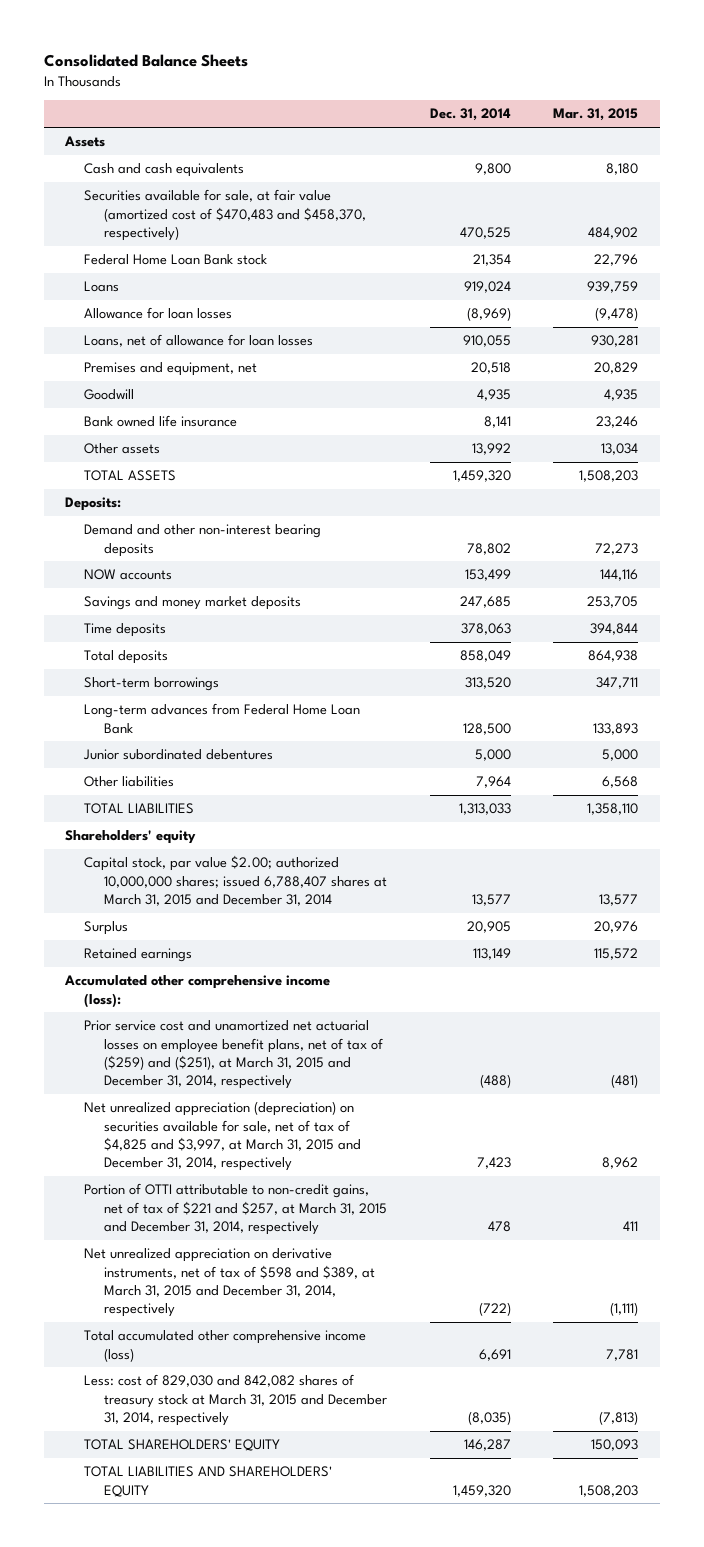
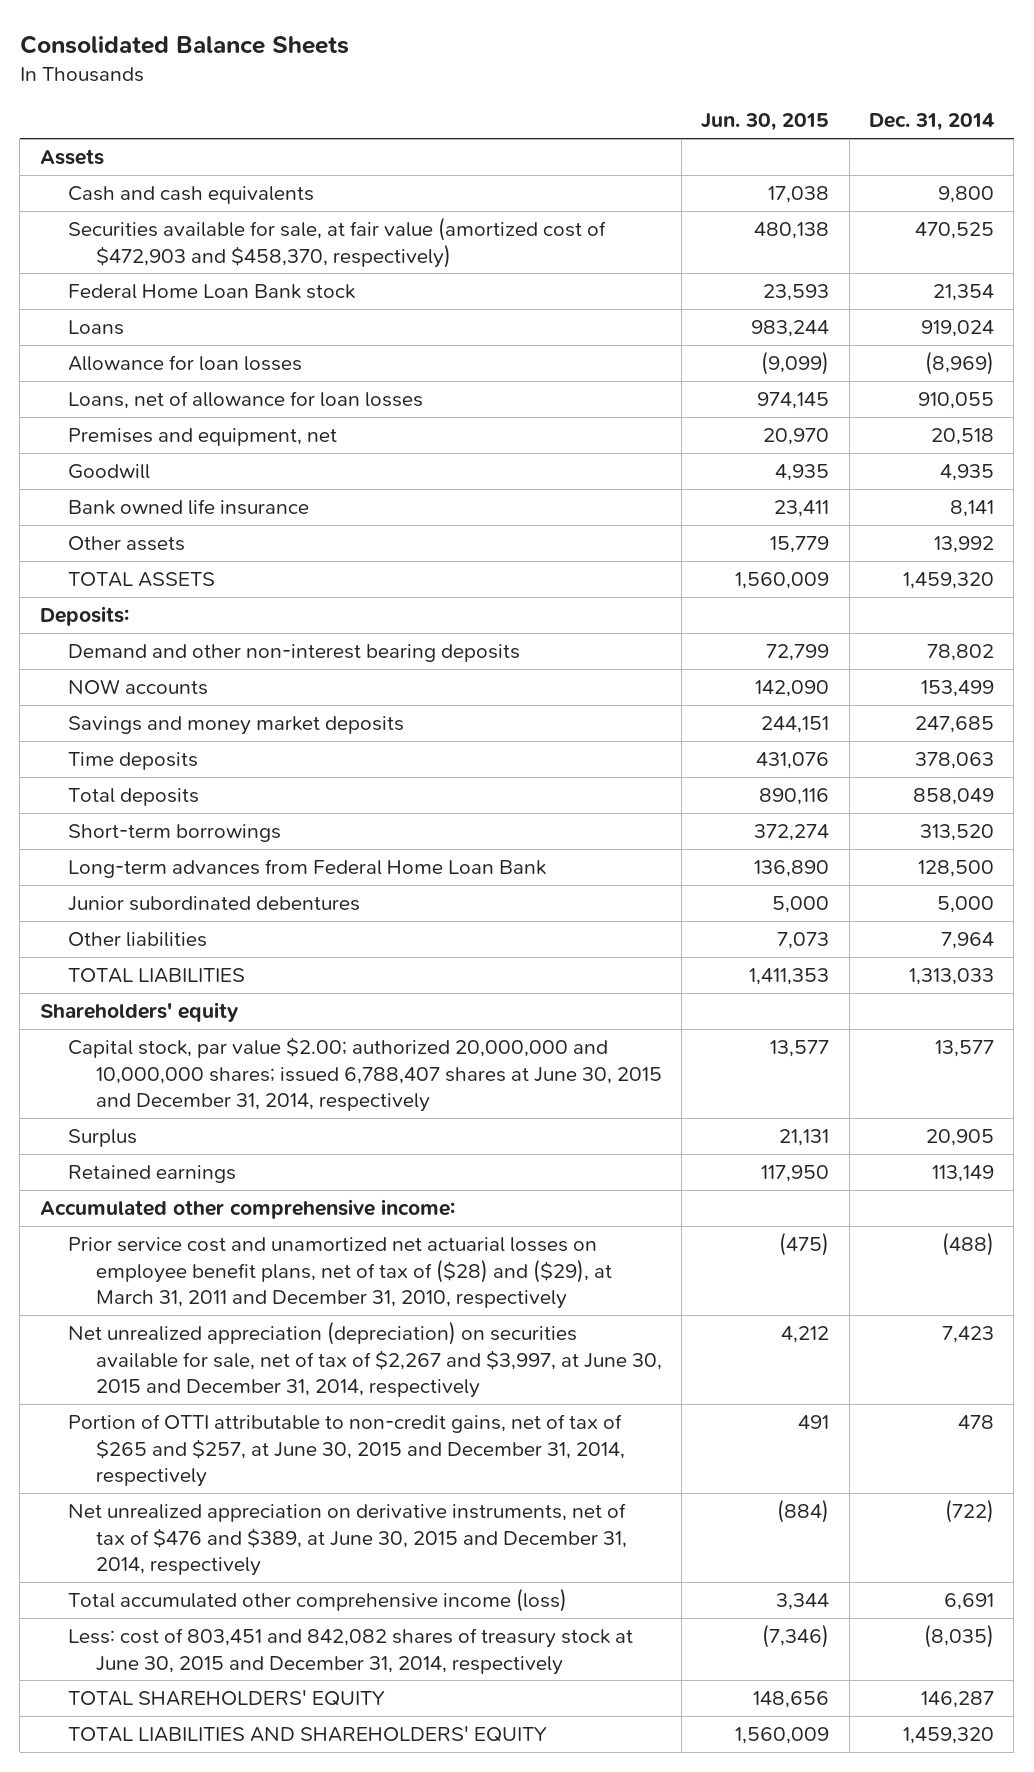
- | Dec. 31, 2014 | Mar. 31, 2015
+ | Jun. 30, 2015 | Dec. 31, 2014
- Securities available for sale, at fair value (amortized cost of $470,483 and $458,370, respectively) | 470,525 | 484,902
+ Securities available for sale, at fair value (amortized cost of $472,903 and $458,370, respectively) | 480,138 | 470,525
- Capital stock, par value $2.00; authorized 10,000,000 shares; issued 6,788,407 shares at March 31, 2015 and December 31, 2014 | 13,577 | 13,577
+ Capital stock, par value $2.00; authorized 20,000,000 and 10,000,000 shares; issued 6,788,407 shares at June 30, 2015 and December 31, 2014, respectively | 13,577 | 13,577
- Accumulated other comprehensive income (loss):
- Prior service cost and unamortized net actuarial losses on employee benefit plans, net of tax of ($259) and ($251), at March 31, 2015 and December 31, 2014, respectively | (488) | (481)
- Net unrealized appreciation (depreciation) on securities available for sale, net of tax of $4,825 and $3,997, at March 31, 2015 and December 31, 2014, respectively | 7,423 | 8,962
- Portion of OTTI attributable to non-credit gains, net of tax of $221 and $257, at March 31, 2015 and December 31, 2014, respectively | 478 | 411
- Net unrealized appreciation on derivative instruments, net of tax of $598 and $389, at March 31, 2015 and December 31, 2014, respectively | (722) | (1,111)
+ Accumulated other comprehensive income:
+ Prior service cost and unamortized net actuarial losses on employee benefit plans, net of tax of ($28) and ($29), at March 31, 2011 and December 31, 2010, respectively | (475) | (488)
+ Net unrealized appreciation (depreciation) on securities available for sale, net of tax of $2,267 and $3,997, at June 30, 2015 and December 31, 2014, respectively | 4,212 | 7,423
+ Portion of OTTI attributable to non-credit gains, net of tax of $265 and $257, at June 30, 2015 and December 31, 2014, respectively | 491 | 478
+ Net unrealized appreciation on derivative instruments, net of tax of $476 and $389, at June 30, 2015 and December 31, 2014, respectively | (884) | (722)
- Less: cost of 829,030 and 842,082 shares of treasury stock at March 31, 2015 and December 31, 2014, respectively | (8,035) | (7,813)
+ Less: cost of 803,451 and 842,082 shares of treasury stock at June 30, 2015 and December 31, 2014, respectively | (7,346) | (8,035)

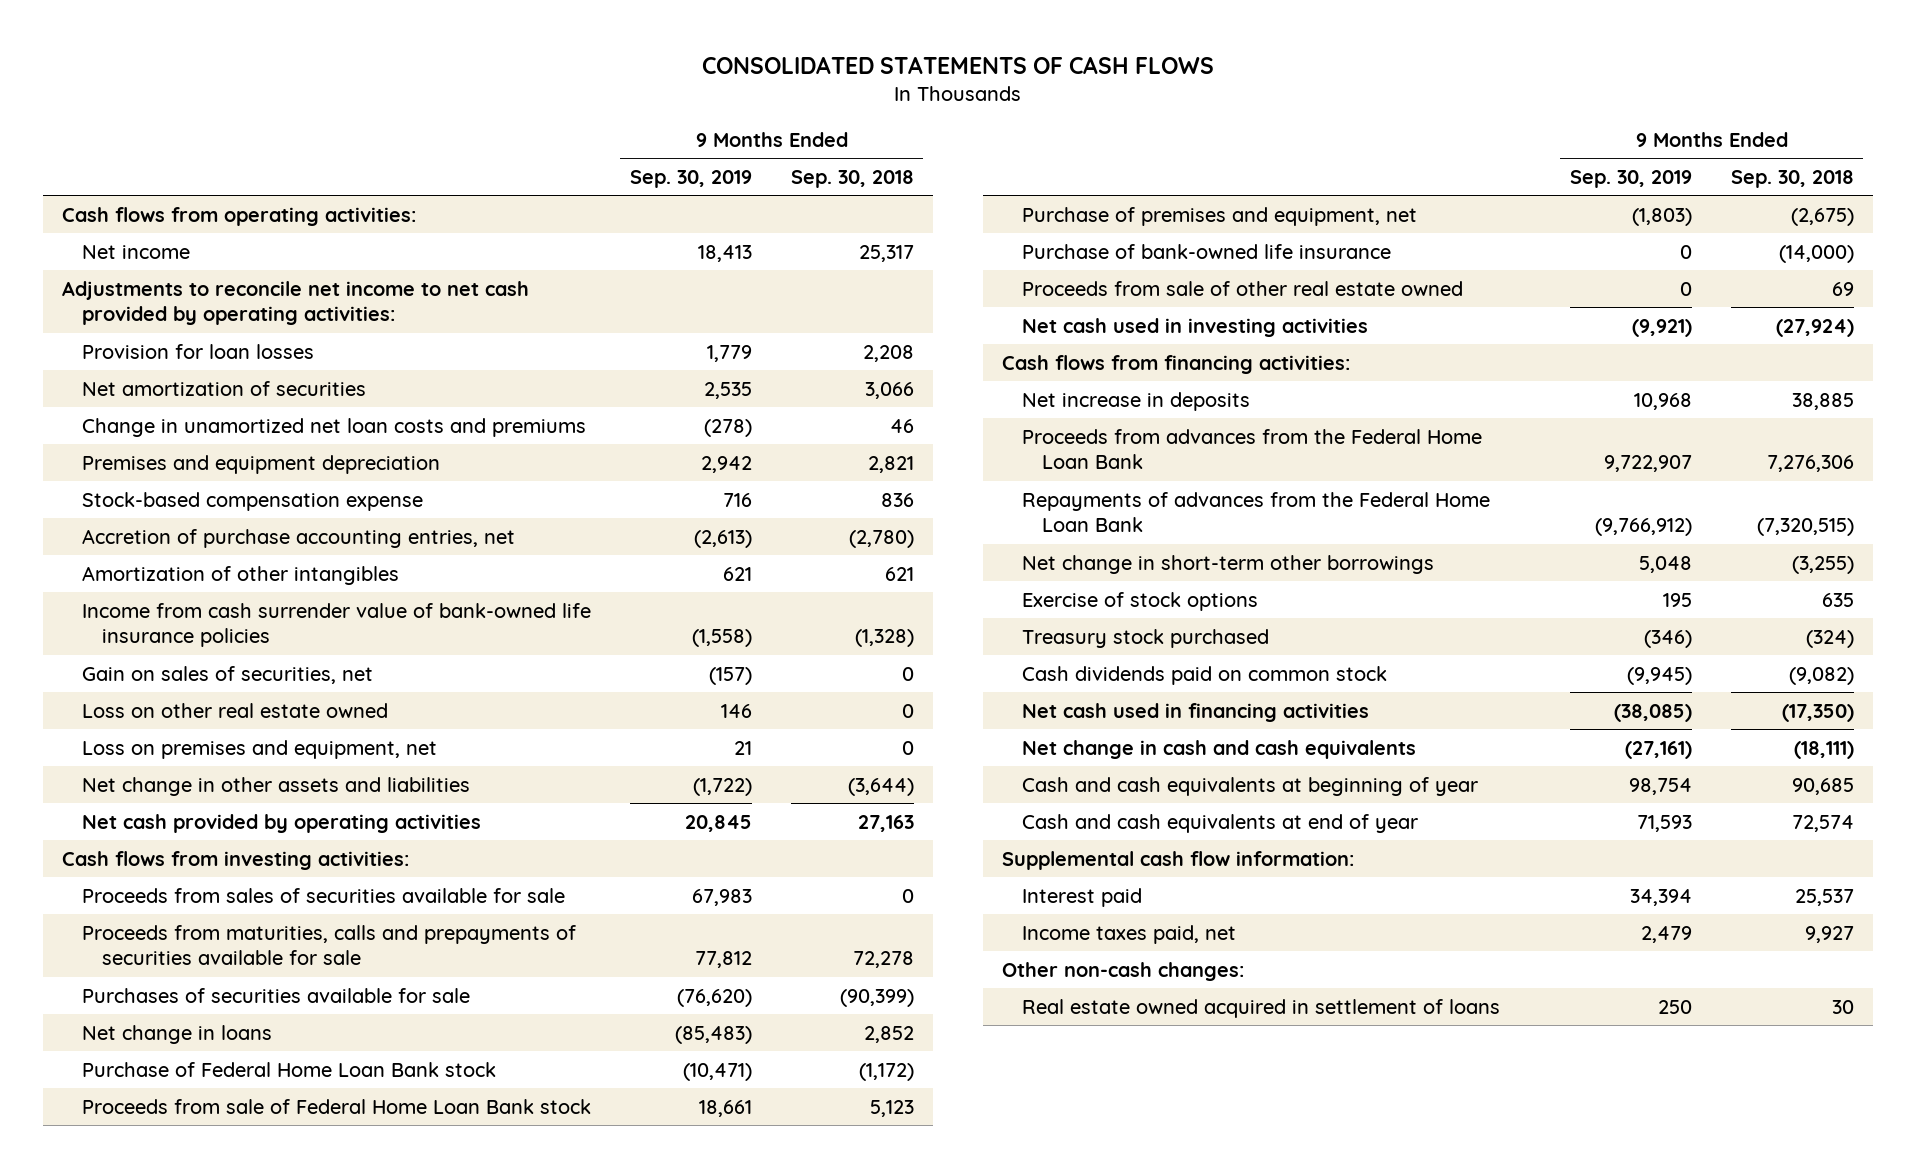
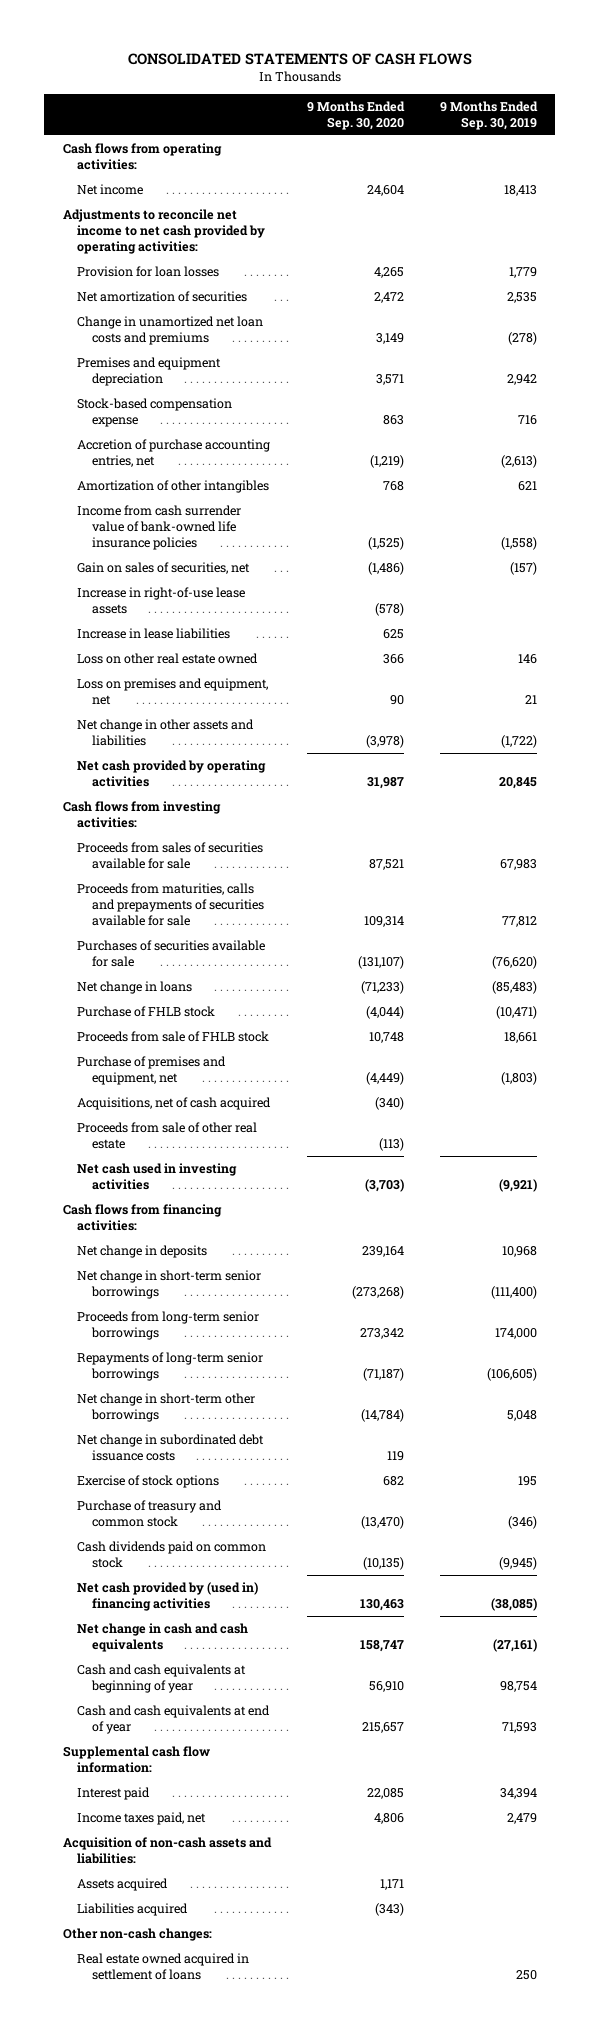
- | 9 Months Ended Sep. 30, 2019 | 9 Months Ended Sep. 30, 2018
+ | 9 Months Ended Sep. 30, 2020 | 9 Months Ended Sep. 30, 2019
+ Increase in right-of-use lease assets | (578) |
+ Increase in lease liabilities | 625 |
- Purchase of Federal Home Loan Bank stock | (10,471) | (1,172)
- Proceeds from sale of Federal Home Loan Bank stock | 18,661 | 5,123
+ Purchase of FHLB stock | (4,044) | (10,471)
+ Proceeds from sale of FHLB stock | 10,748 | 18,661
- Purchase of bank-owned life insurance | 0 | (14,000)
- Proceeds from sale of other real estate owned | 0 | 69
+ Acquisitions, net of cash acquired | (340) |
+ Proceeds from sale of other real estate | (113) |
- Net increase in deposits | 10,968 | 38,885
- Proceeds from advances from the Federal Home Loan Bank | 9,722,907 | 7,276,306
- Repayments of advances from the Federal Home Loan Bank | (9,766,912) | (7,320,515)
+ Net change in deposits | 239,164 | 10,968
+ Net change in short-term senior borrowings | (273,268) | (111,400)
+ Proceeds from long-term senior borrowings | 273,342 | 174,000
+ Repayments of long-term senior borrowings | (71,187) | (106,605)
+ Net change in subordinated debt issuance costs | 119 |
- Treasury stock purchased | (346) | (324)
+ Purchase of treasury and common stock | (13,470) | (346)
- Net cash used in financing activities | (38,085) | (17,350)
+ Net cash provided by (used in) financing activities | 130,463 | (38,085)
+ Acquisition of non-cash assets and liabilities:
+ Assets acquired | 1,171 |
+ Liabilities acquired | (343) |

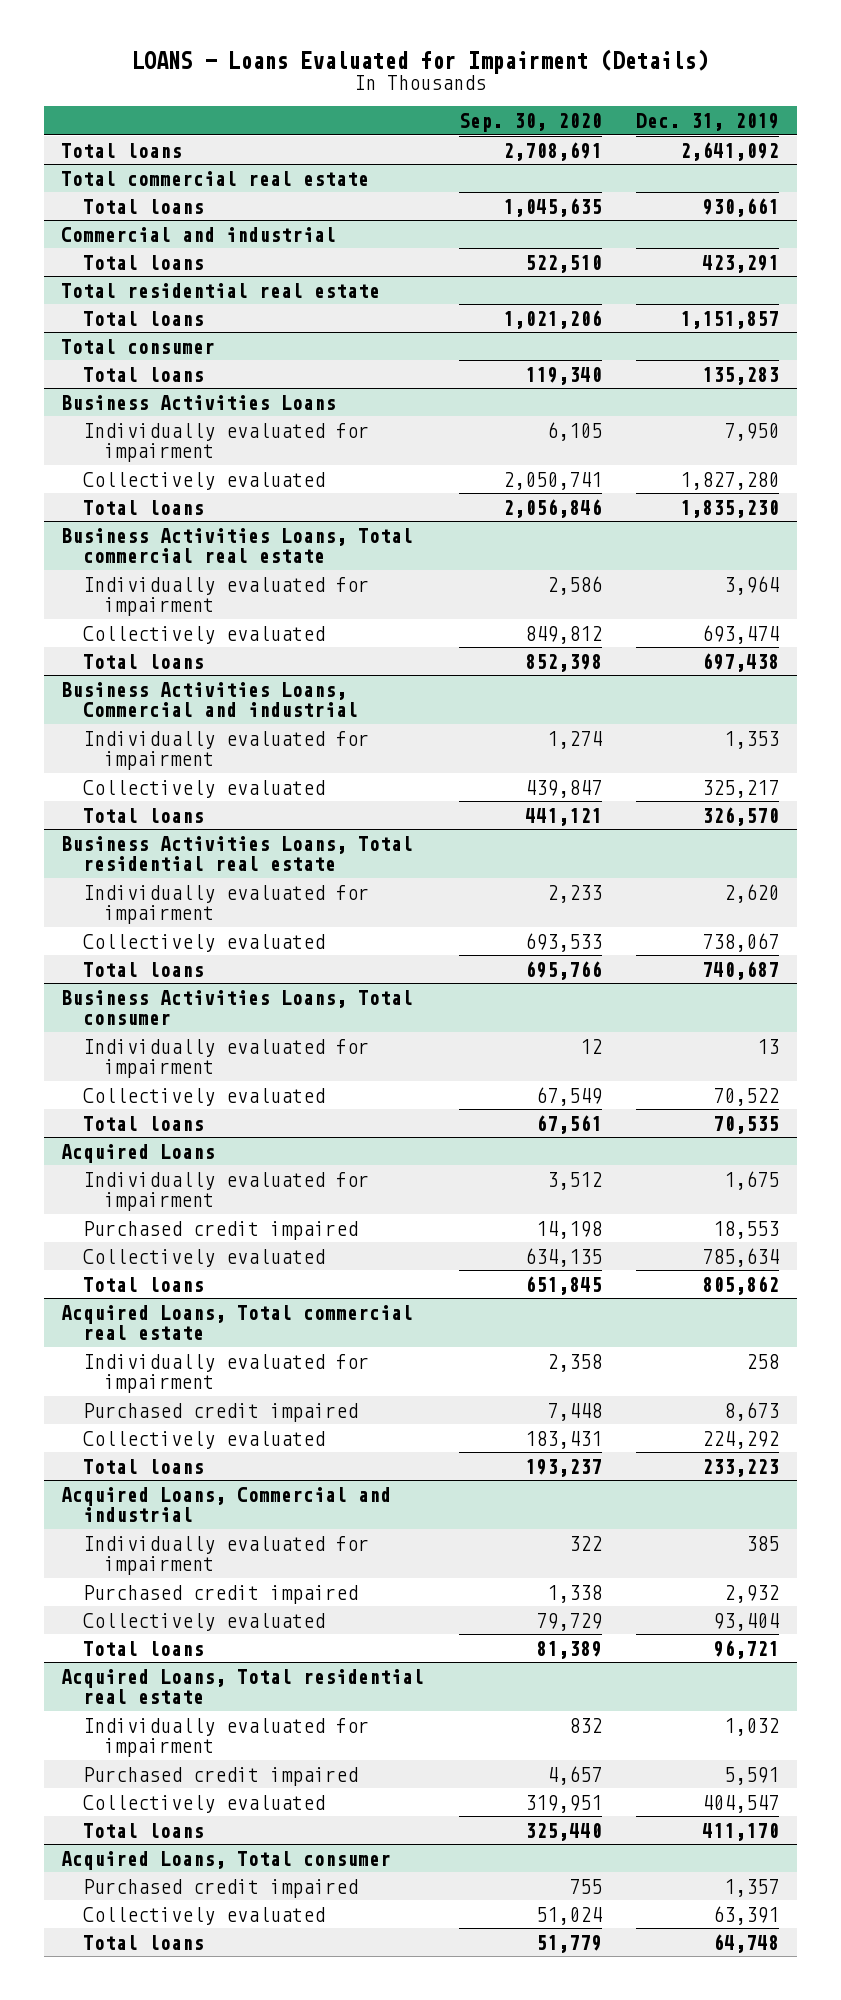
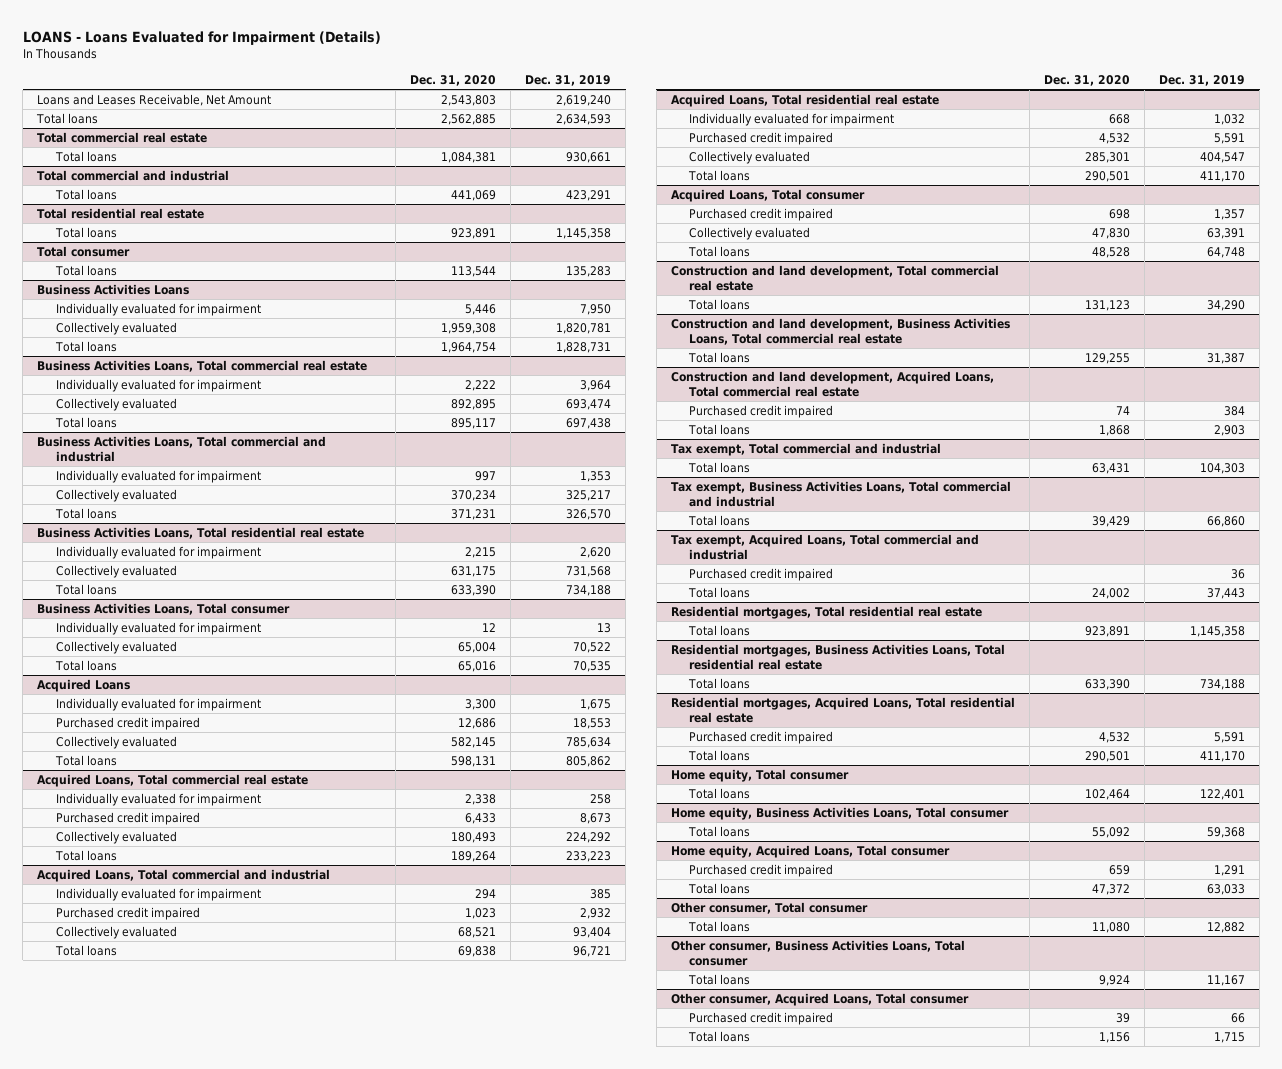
- | Sep. 30, 2020 | Dec. 31, 2019
+ | Dec. 31, 2020 | Dec. 31, 2019
- Total loans | 2,708,691 | 2,641,092
+ Loans and Leases Receivable, Net Amount | 2,543,803 | 2,619,240
+ Total loans | 2,562,885 | 2,634,593
- Commercial and industrial
+ Total commercial and industrial
@ Total residential real estate
- Total loans | 1,021,206 | 1,151,857
+ Total loans | 923,891 | 1,145,358
@ Business Activities Loans
- Collectively evaluated | 2,050,741 | 1,827,280
- Total loans | 2,056,846 | 1,835,230
+ Collectively evaluated | 1,959,308 | 1,820,781
+ Total loans | 1,964,754 | 1,828,731
- Business Activities Loans, Commercial and industrial
+ Business Activities Loans, Total commercial and industrial
@ Business Activities Loans, Total residential real estate
- Collectively evaluated | 693,533 | 738,067
- Total loans | 695,766 | 740,687
+ Collectively evaluated | 631,175 | 731,568
+ Total loans | 633,390 | 734,188
- Acquired Loans, Commercial and industrial
+ Acquired Loans, Total commercial and industrial
+ Construction and land development, Total commercial real estate
+ Total loans | 131,123 | 34,290
+ Construction and land development, Business Activities Loans, Total commercial real estate
+ Total loans | 129,255 | 31,387
+ Construction and land development, Acquired Loans, Total commercial real estate
+ Purchased credit impaired | 74 | 384
+ Total loans | 1,868 | 2,903
+ Tax exempt, Total commercial and industrial
+ Total loans | 63,431 | 104,303
+ Tax exempt, Business Activities Loans, Total commercial and industrial
+ Total loans | 39,429 | 66,860
+ Tax exempt, Acquired Loans, Total commercial and industrial
+ Purchased credit impaired | | 36
+ Total loans | 24,002 | 37,443
+ Residential mortgages, Total residential real estate
+ Total loans | 923,891 | 1,145,358
+ Residential mortgages, Business Activities Loans, Total residential real estate
+ Total loans | 633,390 | 734,188
+ Residential mortgages, Acquired Loans, Total residential real estate
+ Purchased credit impaired | 4,532 | 5,591
+ Total loans | 290,501 | 411,170
+ Home equity, Total consumer
+ Total loans | 102,464 | 122,401
+ Home equity, Business Activities Loans, Total consumer
+ Total loans | 55,092 | 59,368
+ Home equity, Acquired Loans, Total consumer
+ Purchased credit impaired | 659 | 1,291
+ Total loans | 47,372 | 63,033
+ Other consumer, Total consumer
+ Total loans | 11,080 | 12,882
+ Other consumer, Business Activities Loans, Total consumer
+ Total loans | 9,924 | 11,167
+ Other consumer, Acquired Loans, Total consumer
+ Purchased credit impaired | 39 | 66
+ Total loans | 1,156 | 1,715

